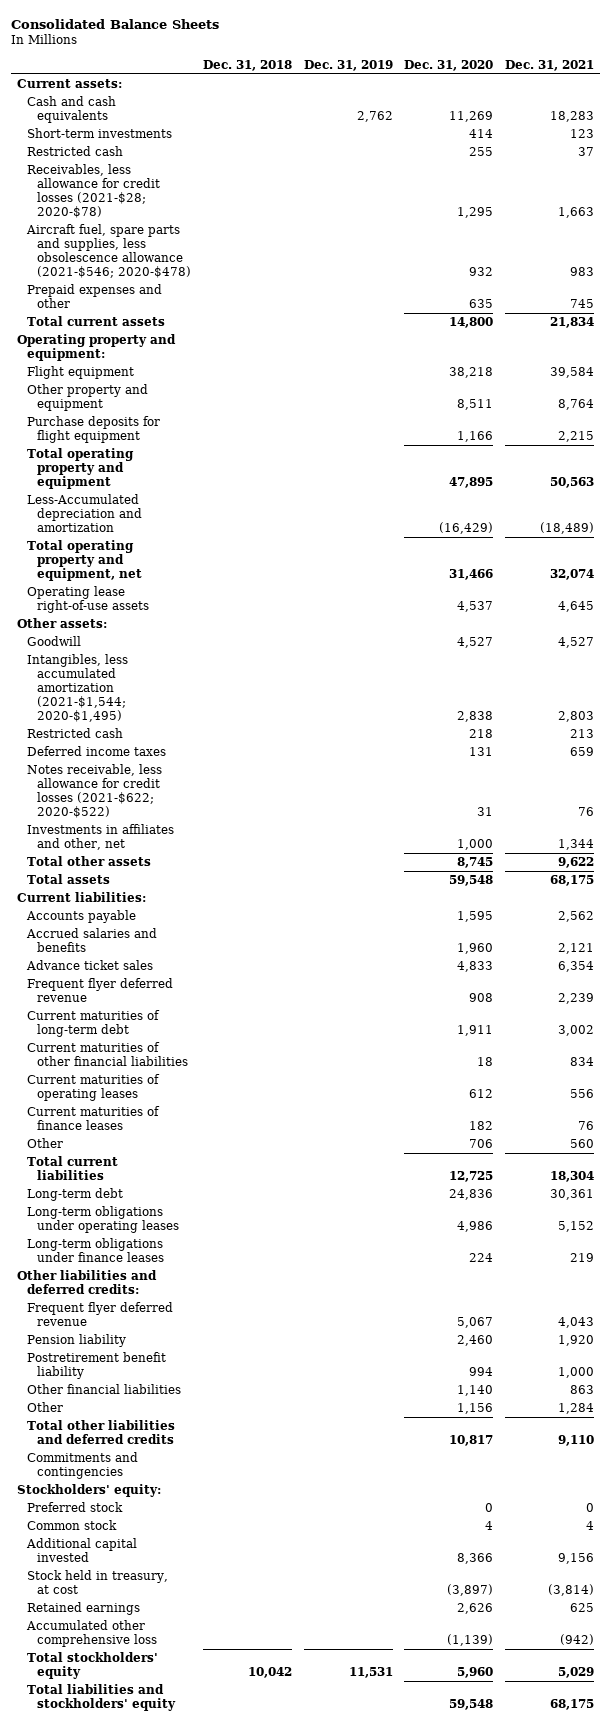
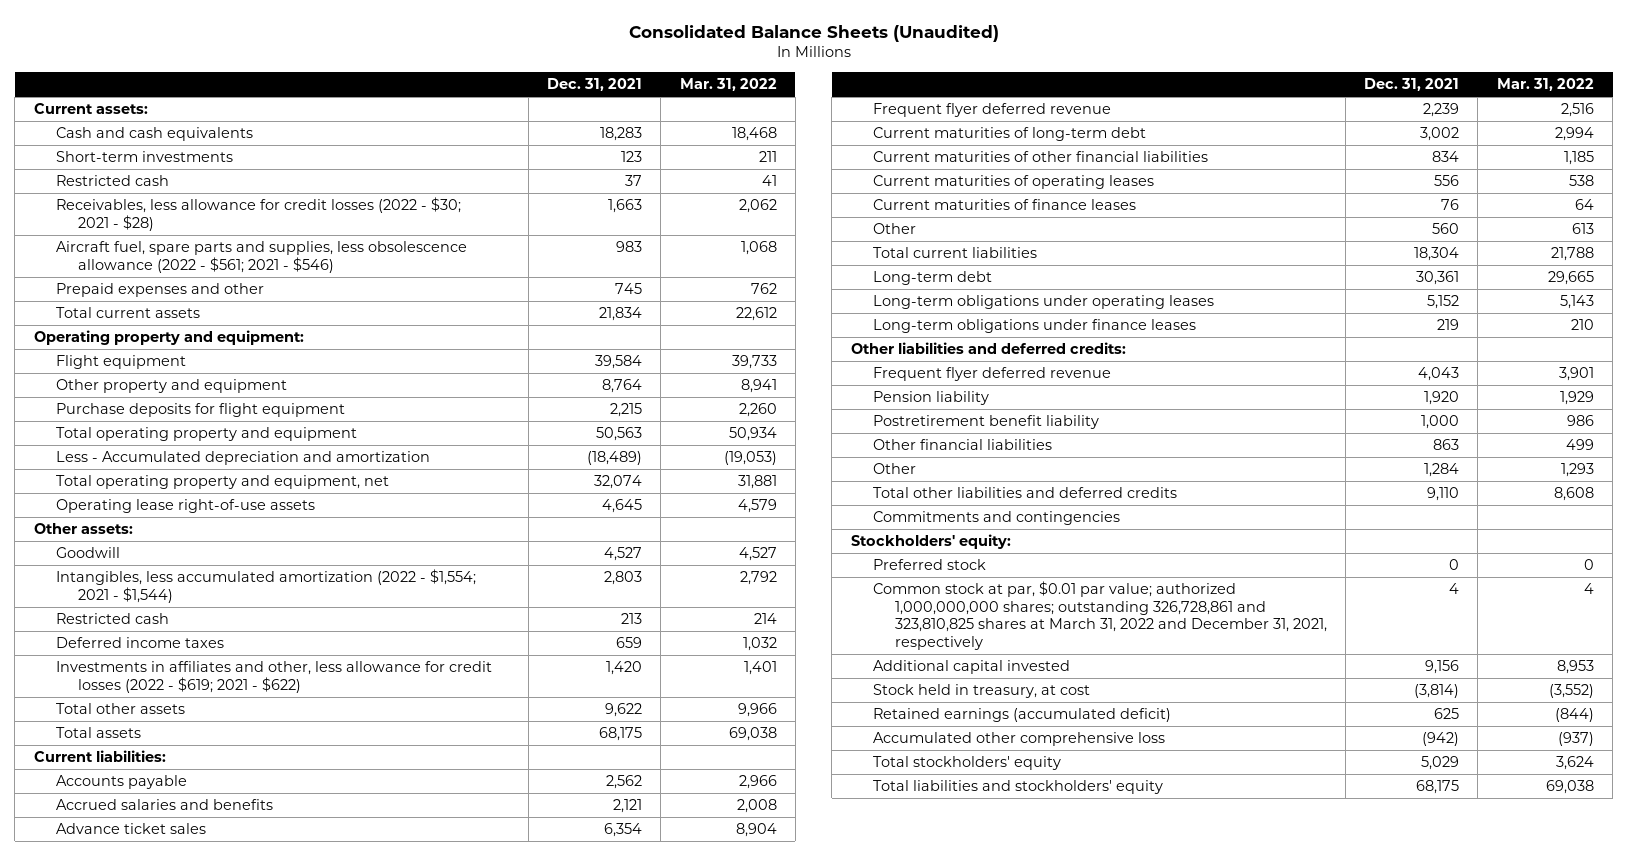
- Consolidated Balance Sheets
+ Consolidated Balance Sheets (Unaudited)
- | Dec. 31, 2018 | Dec. 31, 2019 | Dec. 31, 2020 | Dec. 31, 2021
+ | Dec. 31, 2021 | Mar. 31, 2022
- Receivables, less allowance for credit losses (2021-$28; 2020-$78) | | | 1,295 | 1,663
- Aircraft fuel, spare parts and supplies, less obsolescence allowance (2021-$546; 2020-$478) | | | 932 | 983
+ Receivables, less allowance for credit losses (2022 - $30; 2021 - $28) | 1,663 | 2,062
+ Aircraft fuel, spare parts and supplies, less obsolescence allowance (2022 - $561; 2021 - $546) | 983 | 1,068
- Less-Accumulated depreciation and amortization | | | (16,429) | (18,489)
+ Less - Accumulated depreciation and amortization | (18,489) | (19,053)
- Intangibles, less accumulated amortization (2021-$1,544; 2020-$1,495) | | | 2,838 | 2,803
+ Intangibles, less accumulated amortization (2022 - $1,554; 2021 - $1,544) | 2,803 | 2,792
- Notes receivable, less allowance for credit losses (2021-$622; 2020-$522) | | | 31 | 76
- Investments in affiliates and other, net | | | 1,000 | 1,344
+ Investments in affiliates and other, less allowance for credit losses (2022 - $619; 2021 - $622) | 1,420 | 1,401
- Common stock | | | 4 | 4
+ Common stock at par, $0.01 par value; authorized 1,000,000,000 shares; outstanding 326,728,861 and 323,810,825 shares at March 31, 2022 and December 31, 2021, respectively | 4 | 4
- Retained earnings | | | 2,626 | 625
+ Retained earnings (accumulated deficit) | 625 | (844)

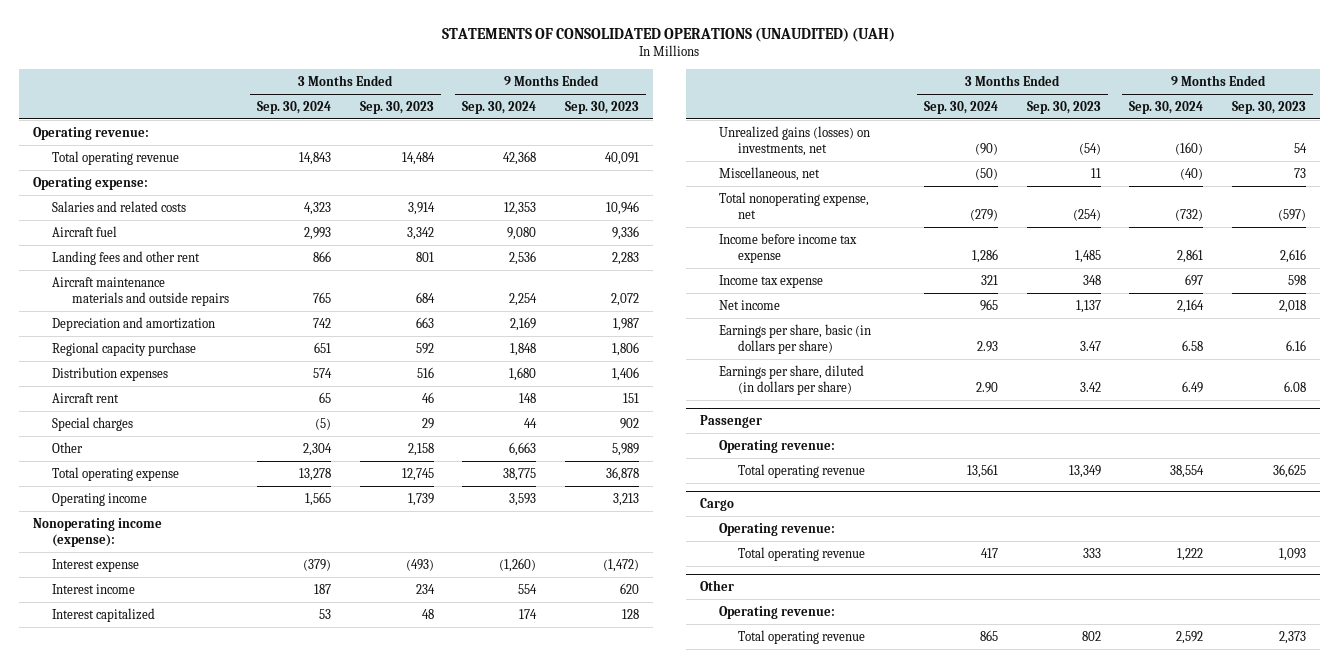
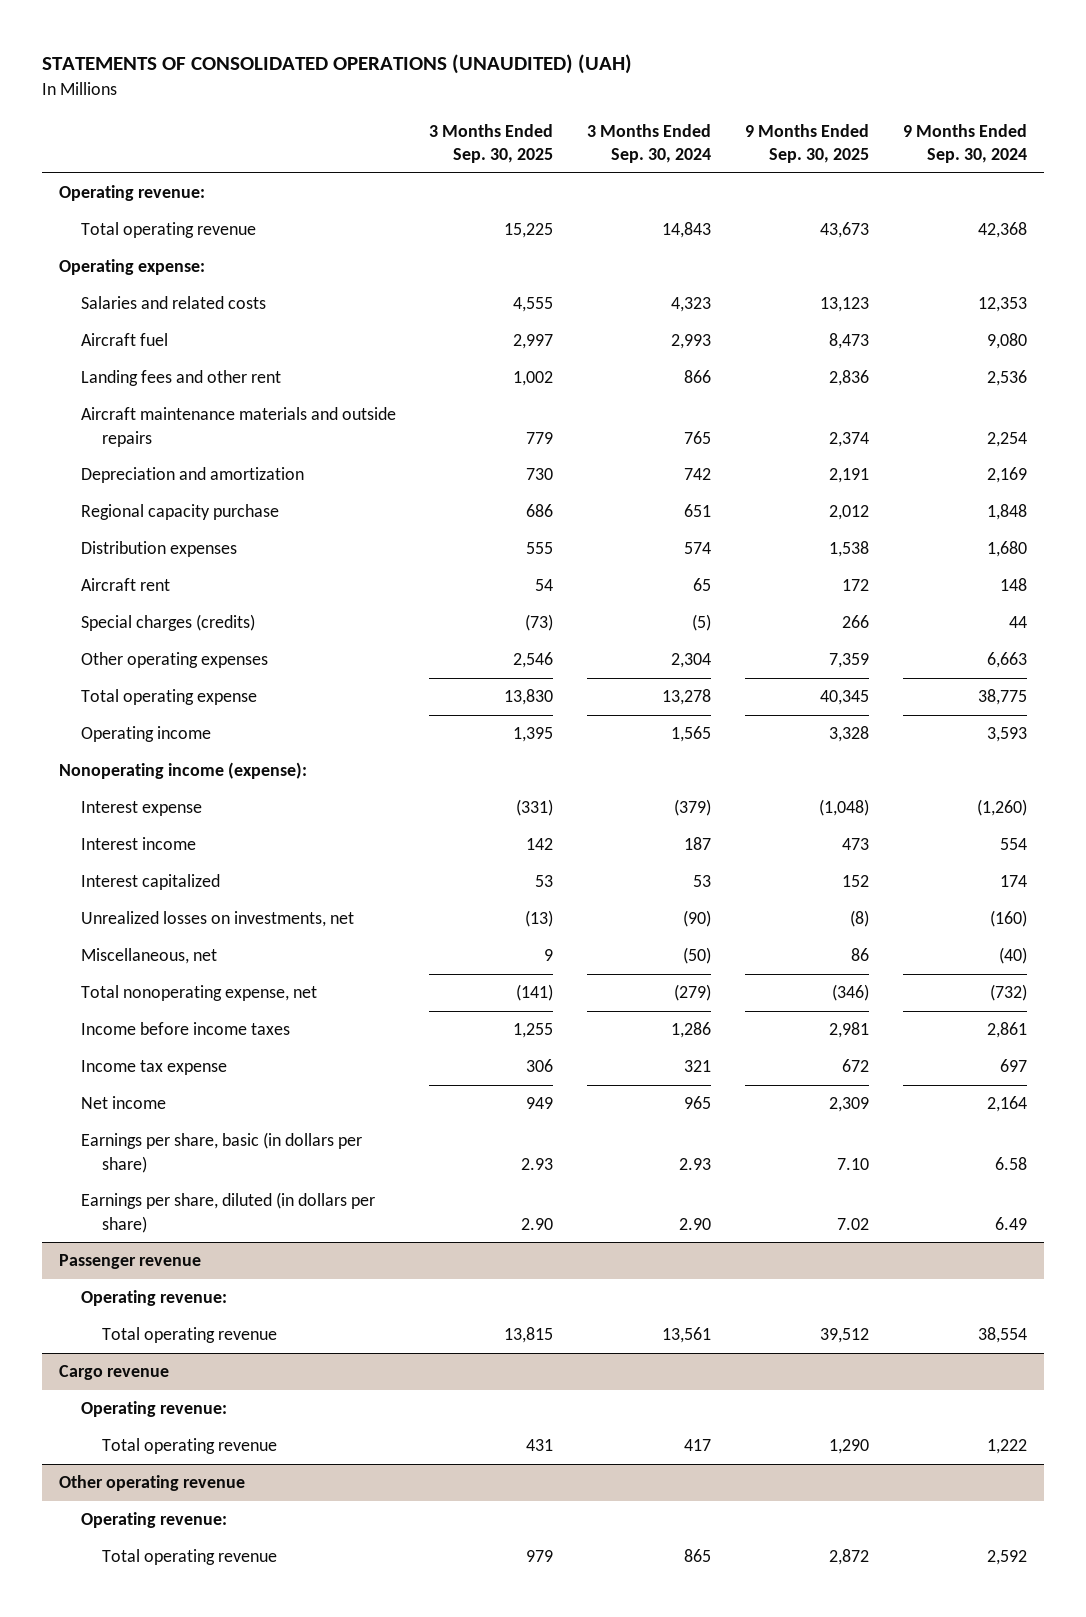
- | 3 Months Ended Sep. 30, 2024 | 3 Months Ended Sep. 30, 2023 | 9 Months Ended Sep. 30, 2024 | 9 Months Ended Sep. 30, 2023
+ | 3 Months Ended Sep. 30, 2025 | 3 Months Ended Sep. 30, 2024 | 9 Months Ended Sep. 30, 2025 | 9 Months Ended Sep. 30, 2024
- Special charges | (5) | 29 | 44 | 902
- Other | 2,304 | 2,158 | 6,663 | 5,989
+ Special charges (credits) | (73) | (5) | 266 | 44
+ Other operating expenses | 2,546 | 2,304 | 7,359 | 6,663
- Unrealized gains (losses) on investments, net | (90) | (54) | (160) | 54
+ Unrealized losses on investments, net | (13) | (90) | (8) | (160)
- Income before income tax expense | 1,286 | 1,485 | 2,861 | 2,616
+ Income before income taxes | 1,255 | 1,286 | 2,981 | 2,861
- Passenger
+ Passenger revenue
- Cargo
+ Cargo revenue
- Other
+ Other operating revenue

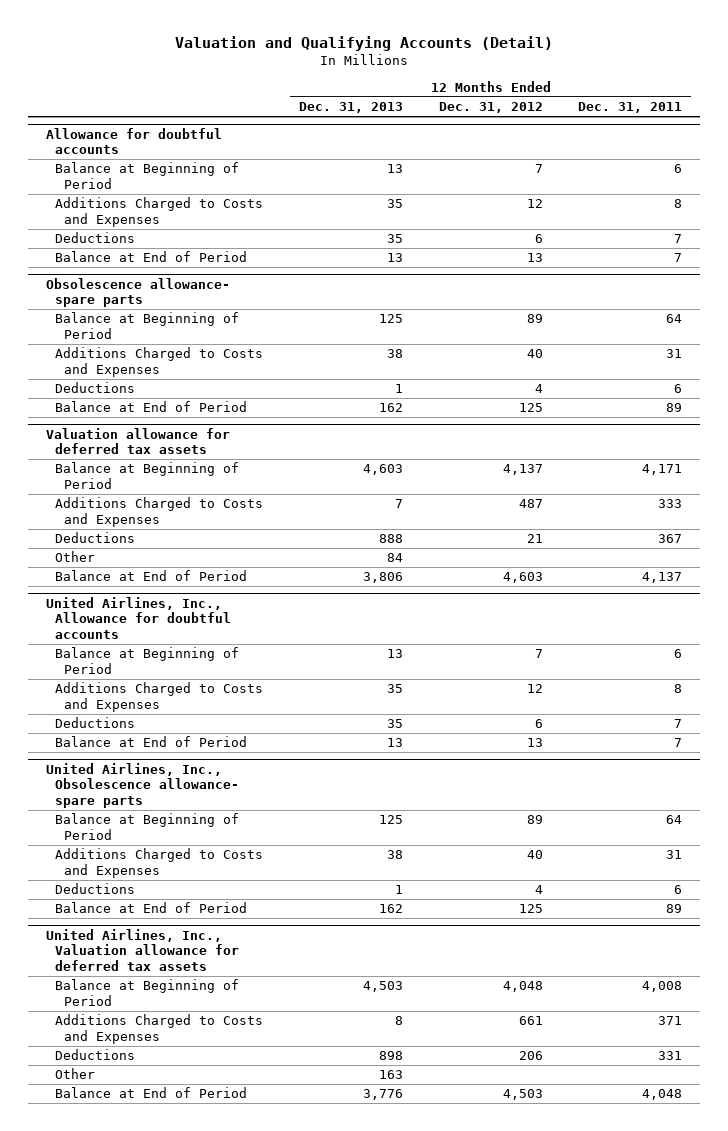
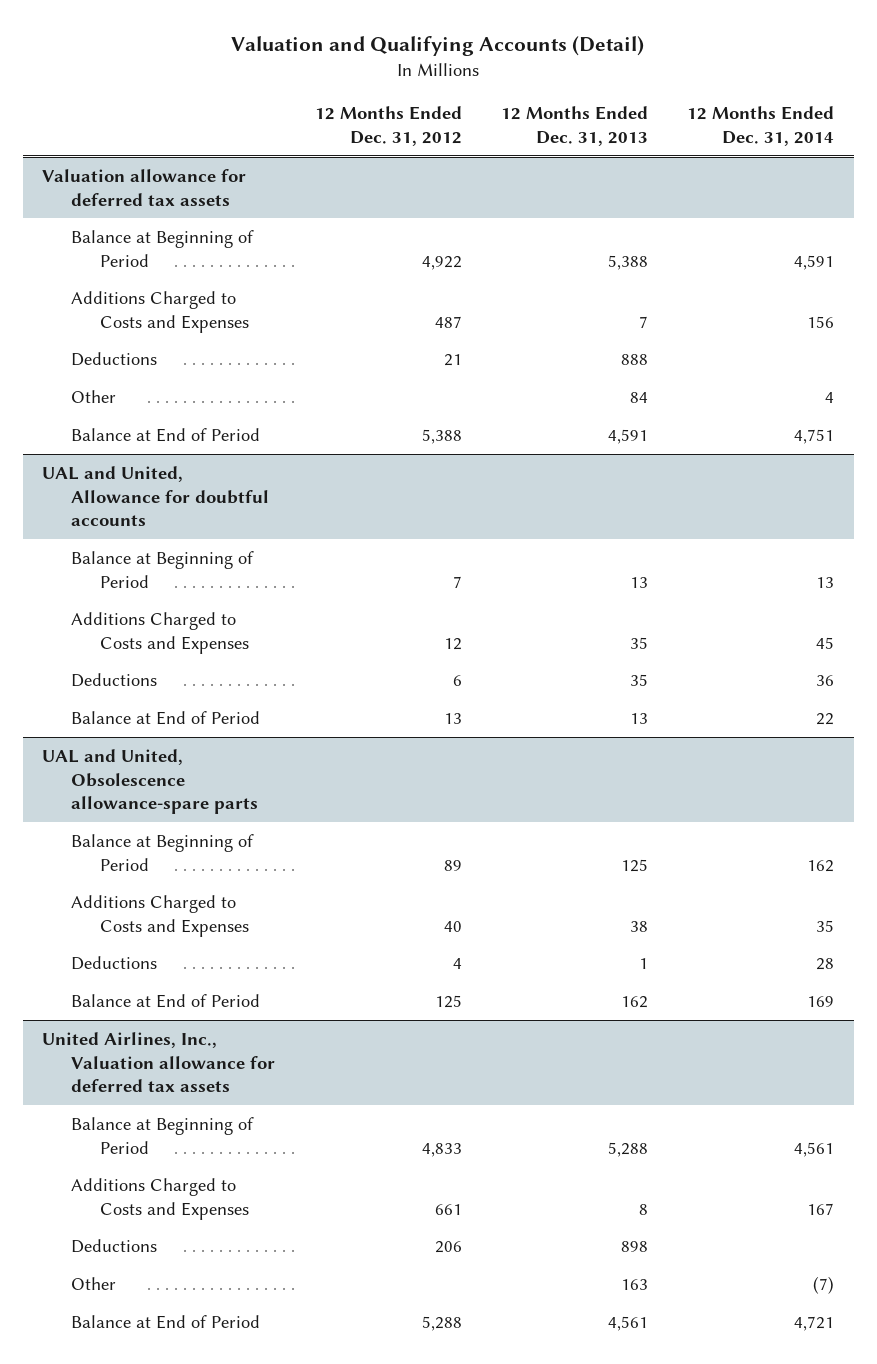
- | 12 Months Ended Dec. 31, 2013 | 12 Months Ended Dec. 31, 2012 | 12 Months Ended Dec. 31, 2011
+ | 12 Months Ended Dec. 31, 2012 | 12 Months Ended Dec. 31, 2013 | 12 Months Ended Dec. 31, 2014
- Allowance for doubtful accounts
- Balance at Beginning of Period | 13 | 7 | 6
- Additions Charged to Costs and Expenses | 35 | 12 | 8
- Deductions | 35 | 6 | 7
- Balance at End of Period | 13 | 13 | 7
- Obsolescence allowance- spare parts
- Balance at Beginning of Period | 125 | 89 | 64
- Additions Charged to Costs and Expenses | 38 | 40 | 31
- Deductions | 1 | 4 | 6
- Balance at End of Period | 162 | 125 | 89
@ Valuation allowance for deferred tax assets
- Balance at Beginning of Period | 4,603 | 4,137 | 4,171
+ Balance at Beginning of Period | 4,922 | 5,388 | 4,591
- Balance at End of Period | 3,806 | 4,603 | 4,137
- United Airlines, Inc., Allowance for doubtful accounts
@ Valuation allowance for deferred tax assets
+ Balance at End of Period | 5,388 | 4,591 | 4,751
+ UAL and United, Allowance for doubtful accounts
- United Airlines, Inc., Obsolescence allowance- spare parts
+ UAL and United, Obsolescence allowance-spare parts
@ United Airlines, Inc., Valuation allowance for deferred tax assets
- Balance at Beginning of Period | 4,503 | 4,048 | 4,008
+ Balance at Beginning of Period | 4,833 | 5,288 | 4,561
- Balance at End of Period | 3,776 | 4,503 | 4,048
+ Balance at End of Period | 5,288 | 4,561 | 4,721

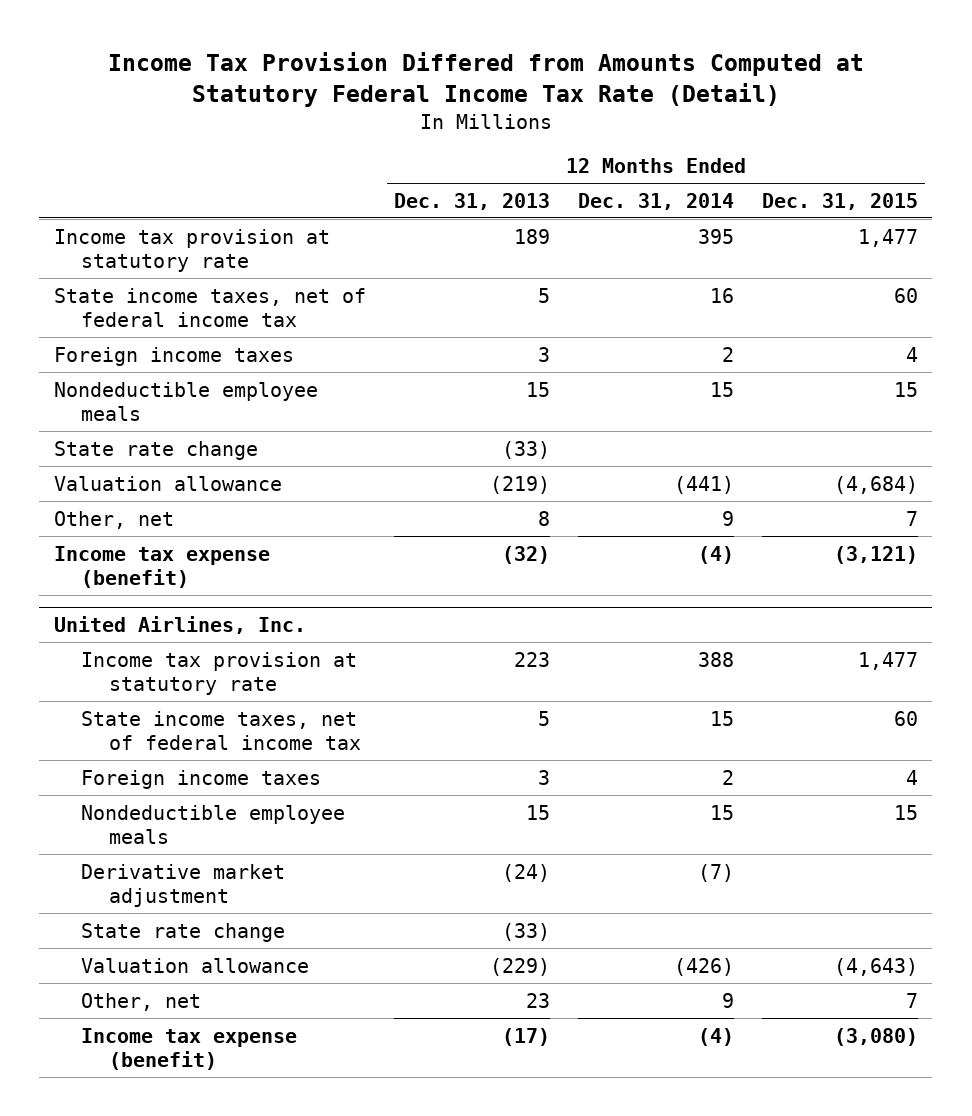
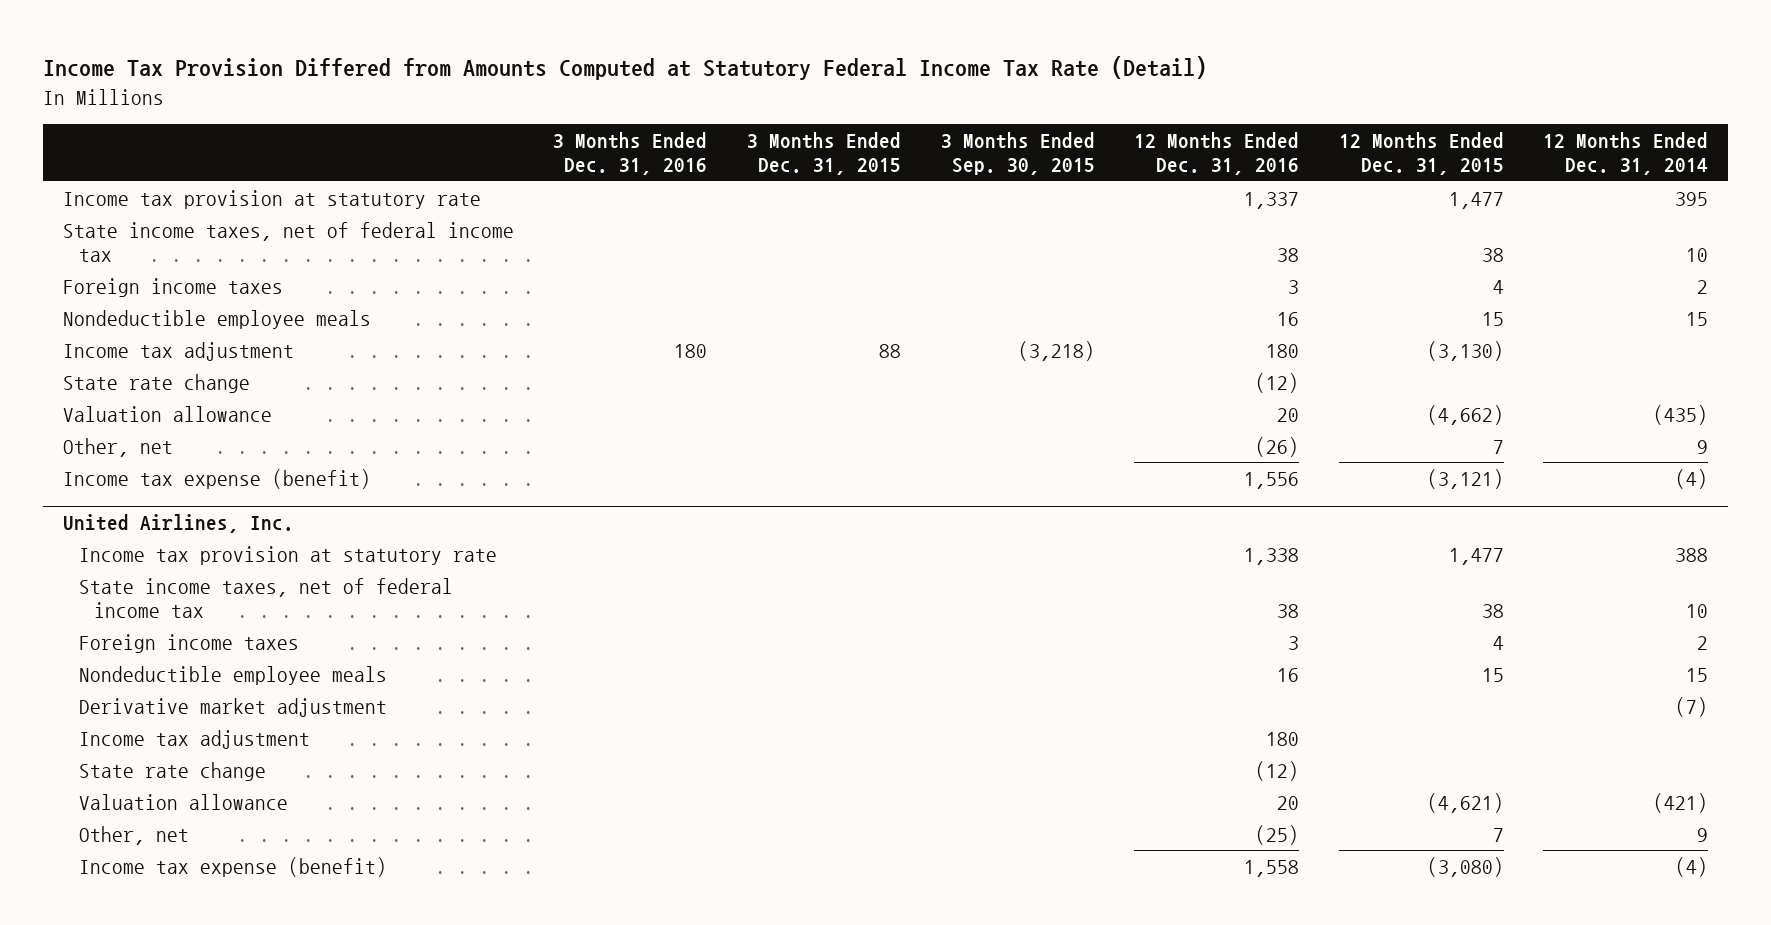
- | 12 Months Ended Dec. 31, 2013 | 12 Months Ended Dec. 31, 2014 | 12 Months Ended Dec. 31, 2015
+ | 3 Months Ended Dec. 31, 2016 | 3 Months Ended Dec. 31, 2015 | 3 Months Ended Sep. 30, 2015 | 12 Months Ended Dec. 31, 2016 | 12 Months Ended Dec. 31, 2015 | 12 Months Ended Dec. 31, 2014
- State income taxes, net of federal income tax | 5 | 16 | 60
+ State income taxes, net of federal income tax | | | | 38 | 38 | 10
+ Income tax adjustment | 180 | 88 | (3,218) | 180 | (3,130) |
- Valuation allowance | (219) | (441) | (4,684)
+ Valuation allowance | | | | 20 | (4,662) | (435)
@ United Airlines, Inc.
- State income taxes, net of federal income tax | 5 | 15 | 60
+ State income taxes, net of federal income tax | | | | 38 | 38 | 10
+ Income tax adjustment | | | | 180 | |
- Valuation allowance | (229) | (426) | (4,643)
+ Valuation allowance | | | | 20 | (4,621) | (421)

